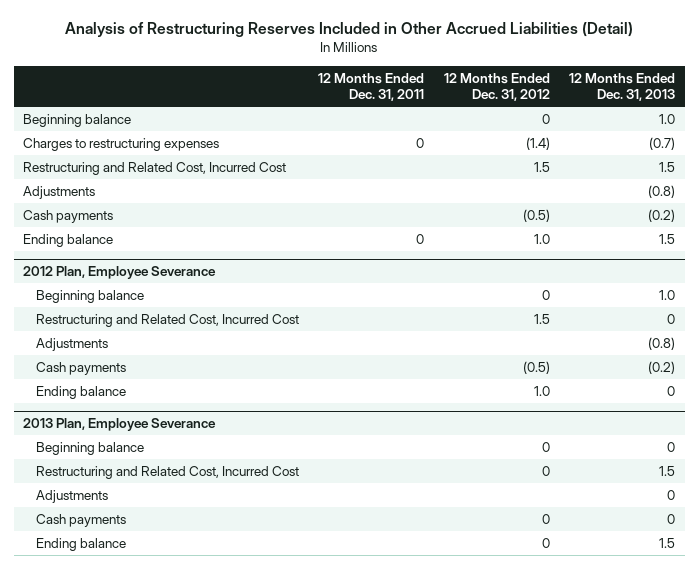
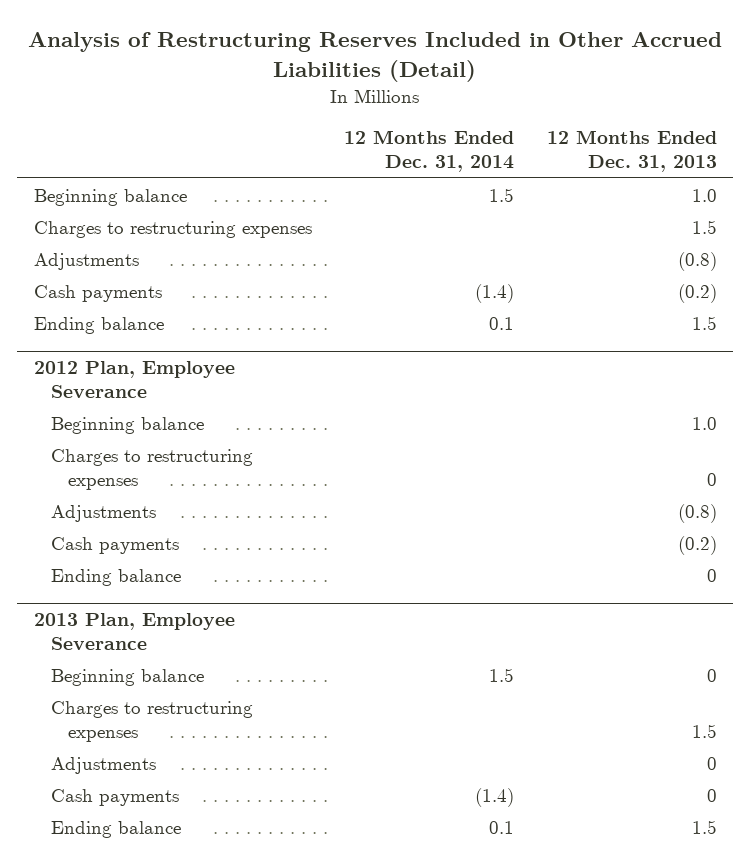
- | 12 Months Ended Dec. 31, 2011 | 12 Months Ended Dec. 31, 2012 | 12 Months Ended Dec. 31, 2013
+ | 12 Months Ended Dec. 31, 2014 | 12 Months Ended Dec. 31, 2013
- Charges to restructuring expenses | 0 | (1.4) | (0.7)
- Restructuring and Related Cost, Incurred Cost | | 1.5 | 1.5
+ Charges to restructuring expenses | | 1.5
@ 2012 Plan, Employee Severance
- Restructuring and Related Cost, Incurred Cost | | 1.5 | 0
+ Charges to restructuring expenses | | 0
@ 2013 Plan, Employee Severance
- Restructuring and Related Cost, Incurred Cost | | 0 | 1.5
+ Charges to restructuring expenses | | 1.5

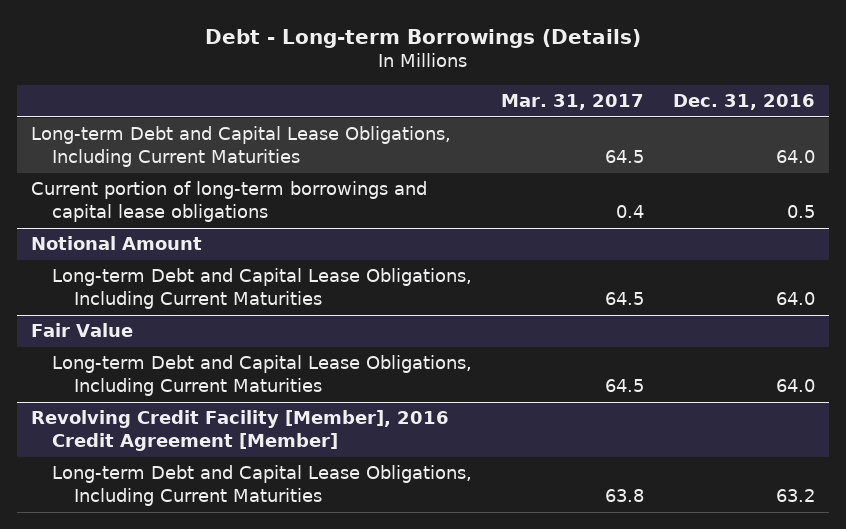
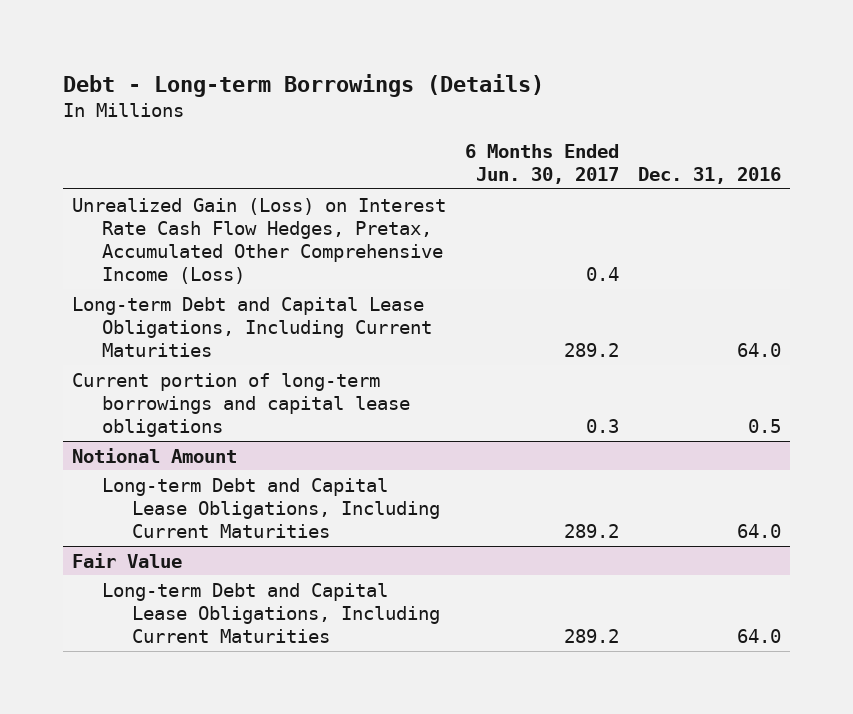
- | Mar. 31, 2017 | Dec. 31, 2016
+ | 6 Months Ended Jun. 30, 2017 | Dec. 31, 2016
+ Unrealized Gain (Loss) on Interest Rate Cash Flow Hedges, Pretax, Accumulated Other Comprehensive Income (Loss) | 0.4 |
- Revolving Credit Facility [Member], 2016 Credit Agreement [Member]
- Long-term Debt and Capital Lease Obligations, Including Current Maturities | 63.8 | 63.2

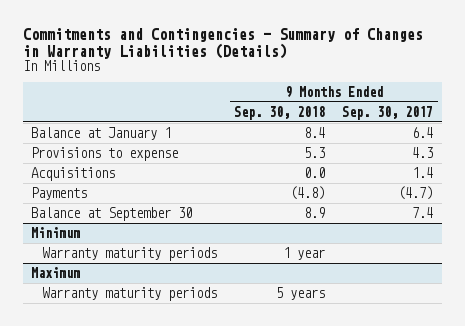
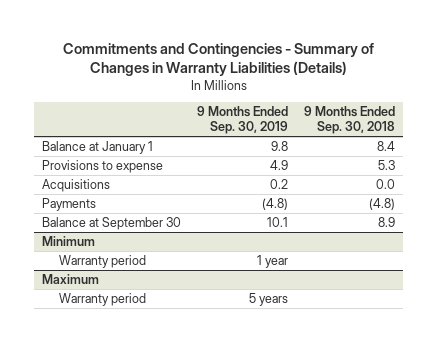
- | 9 Months Ended Sep. 30, 2018 | 9 Months Ended Sep. 30, 2017
+ | 9 Months Ended Sep. 30, 2019 | 9 Months Ended Sep. 30, 2018
@ Minimum
- Warranty maturity periods | 1 year |
+ Warranty period | 1 year |
@ Maximum
- Warranty maturity periods | 5 years |
+ Warranty period | 5 years |

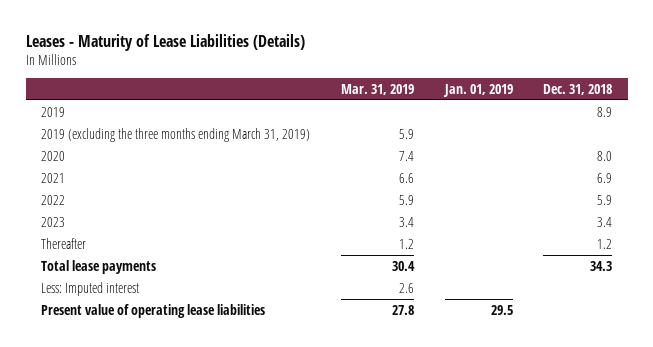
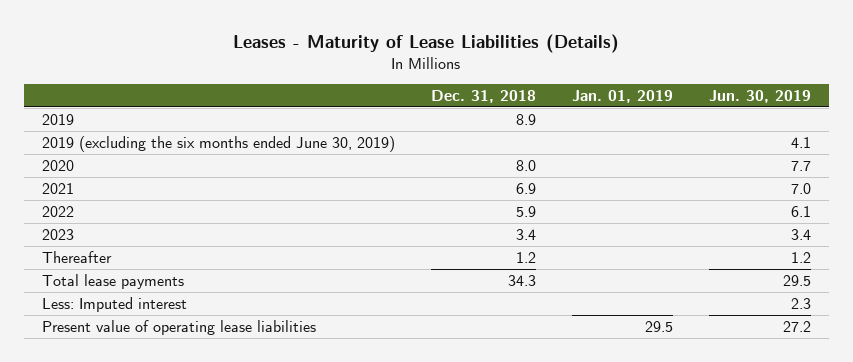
- | Mar. 31, 2019 | Jan. 01, 2019 | Dec. 31, 2018
+ | Dec. 31, 2018 | Jan. 01, 2019 | Jun. 30, 2019
- 2019 (excluding the three months ending March 31, 2019) | 5.9 | |
+ 2019 (excluding the six months ended June 30, 2019) | | | 4.1

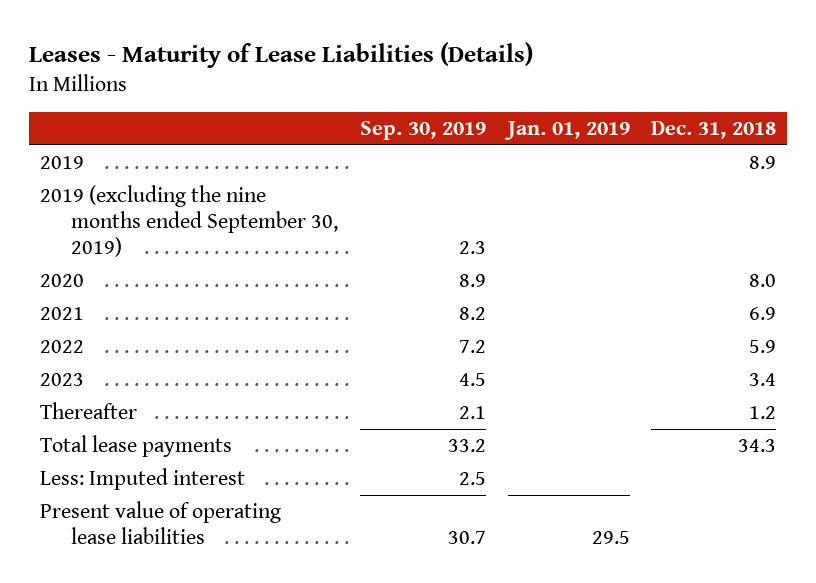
- | Dec. 31, 2018 | Jan. 01, 2019 | Jun. 30, 2019
+ | Sep. 30, 2019 | Jan. 01, 2019 | Dec. 31, 2018
- 2019 (excluding the six months ended June 30, 2019) | | | 4.1
+ 2019 (excluding the nine months ended September 30, 2019) | 2.3 | |

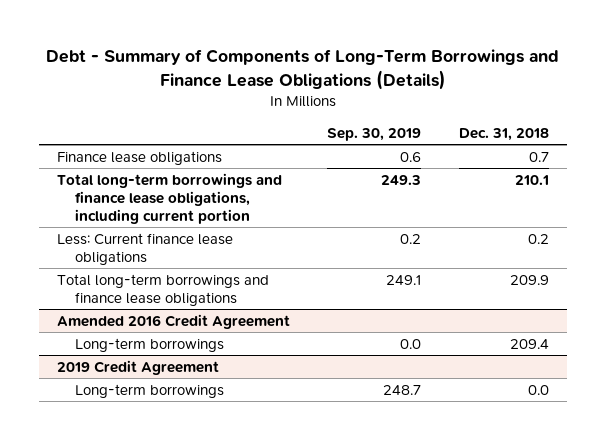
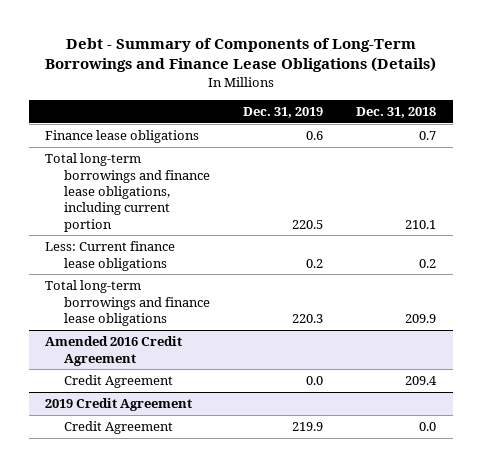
- | Sep. 30, 2019 | Dec. 31, 2018
+ | Dec. 31, 2019 | Dec. 31, 2018
@ Amended 2016 Credit Agreement
- Long-term borrowings | 0.0 | 209.4
+ Credit Agreement | 0.0 | 209.4
@ 2019 Credit Agreement
- Long-term borrowings | 248.7 | 0.0
+ Credit Agreement | 219.9 | 0.0

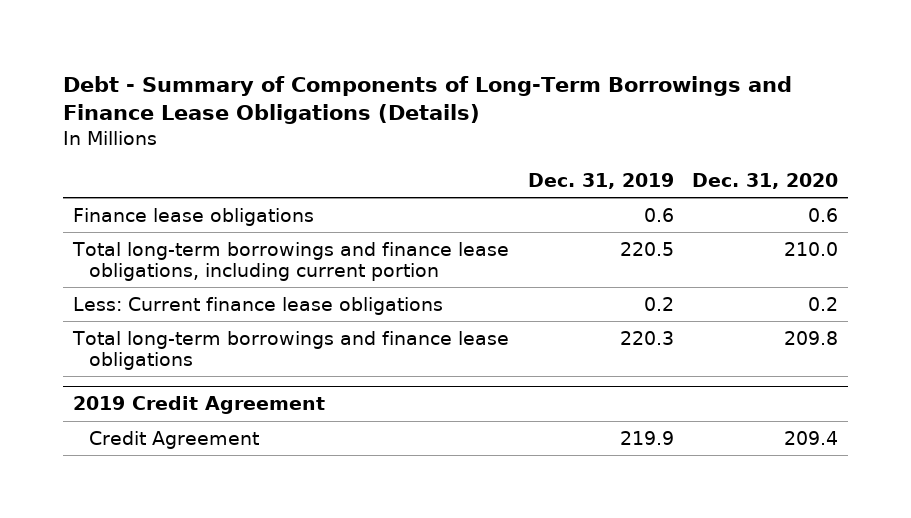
- | Dec. 31, 2019 | Dec. 31, 2018
+ | Dec. 31, 2019 | Dec. 31, 2020
- Amended 2016 Credit Agreement
- Credit Agreement | 0.0 | 209.4

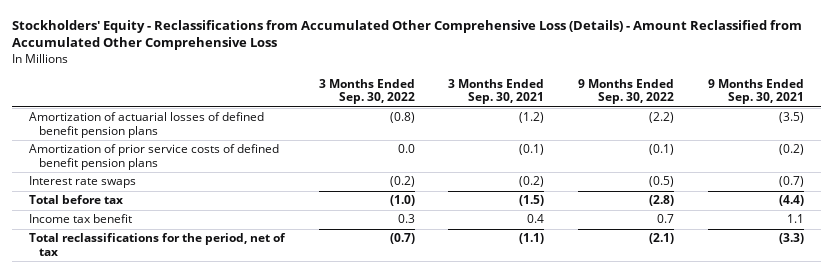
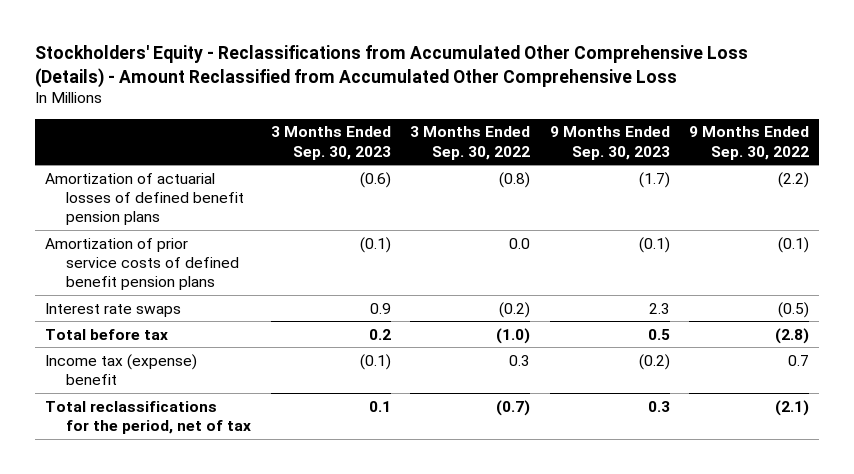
- | 3 Months Ended Sep. 30, 2022 | 3 Months Ended Sep. 30, 2021 | 9 Months Ended Sep. 30, 2022 | 9 Months Ended Sep. 30, 2021
+ | 3 Months Ended Sep. 30, 2023 | 3 Months Ended Sep. 30, 2022 | 9 Months Ended Sep. 30, 2023 | 9 Months Ended Sep. 30, 2022
- Income tax benefit | 0.3 | 0.4 | 0.7 | 1.1
+ Income tax (expense) benefit | (0.1) | 0.3 | (0.2) | 0.7

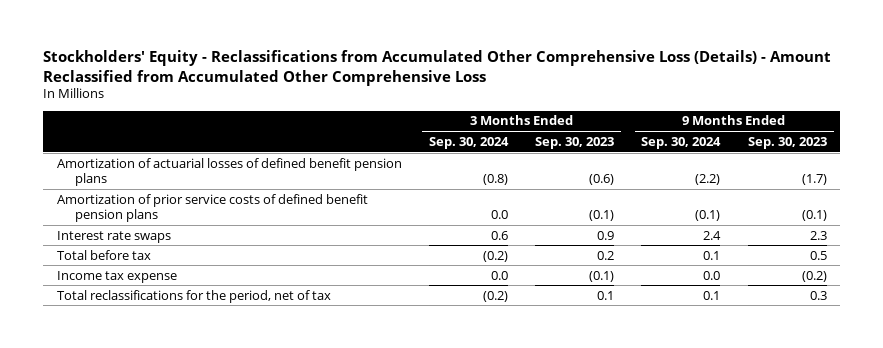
- | 3 Months Ended Sep. 30, 2023 | 3 Months Ended Sep. 30, 2022 | 9 Months Ended Sep. 30, 2023 | 9 Months Ended Sep. 30, 2022
+ | 3 Months Ended Sep. 30, 2024 | 3 Months Ended Sep. 30, 2023 | 9 Months Ended Sep. 30, 2024 | 9 Months Ended Sep. 30, 2023
- Income tax (expense) benefit | (0.1) | 0.3 | (0.2) | 0.7
+ Income tax expense | 0.0 | (0.1) | 0.0 | (0.2)

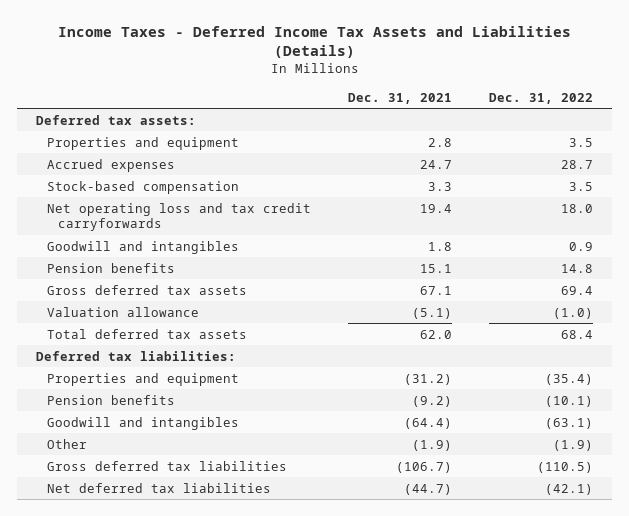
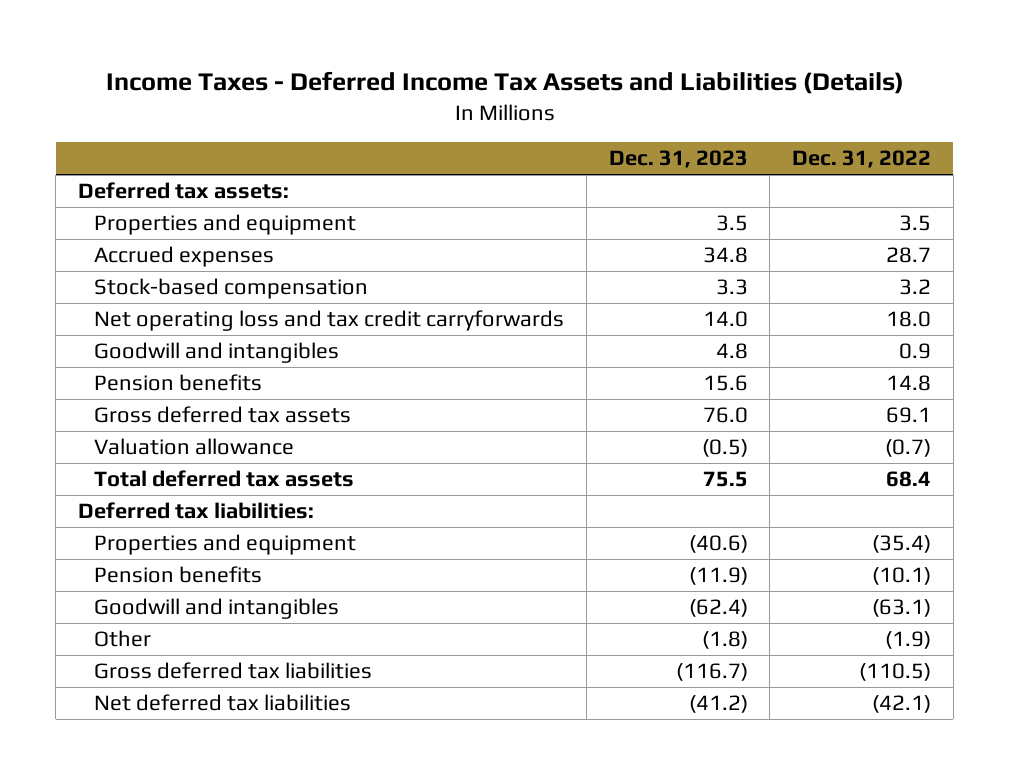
- | Dec. 31, 2021 | Dec. 31, 2022
+ | Dec. 31, 2023 | Dec. 31, 2022
- Stock-based compensation | 3.3 | 3.5
+ Stock-based compensation | 3.3 | 3.2
- Gross deferred tax assets | 67.1 | 69.4
- Valuation allowance | (5.1) | (1.0)
+ Gross deferred tax assets | 76.0 | 69.1
+ Valuation allowance | (0.5) | (0.7)

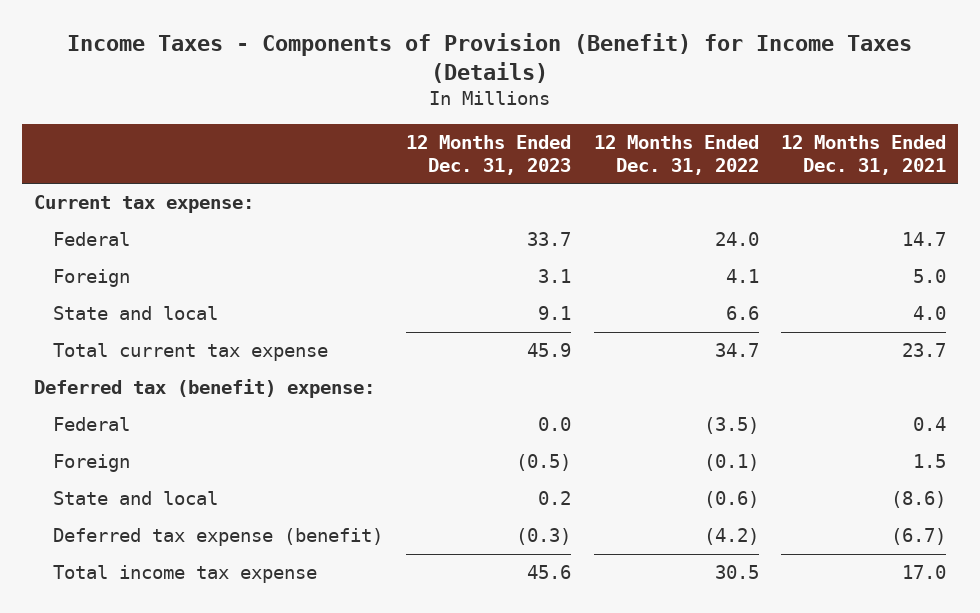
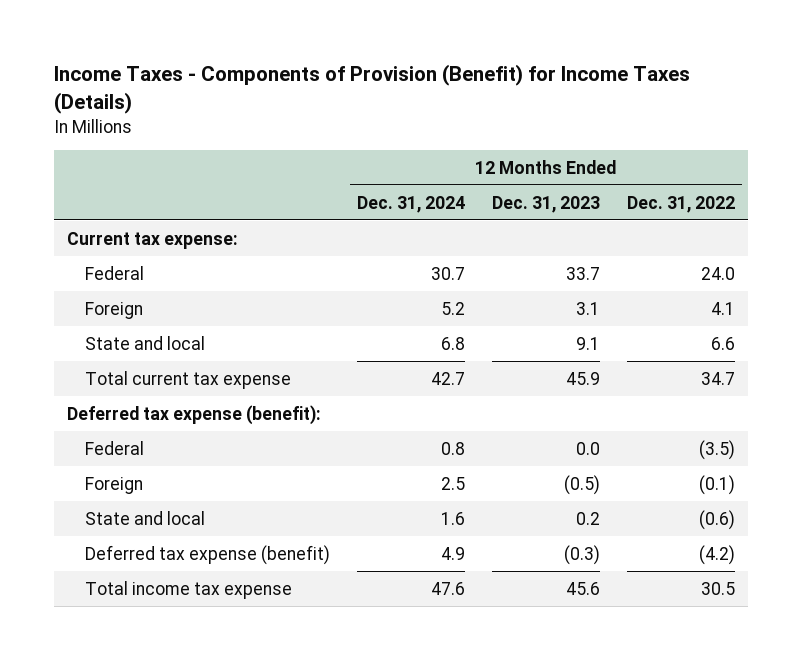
- | 12 Months Ended Dec. 31, 2023 | 12 Months Ended Dec. 31, 2022 | 12 Months Ended Dec. 31, 2021
+ | 12 Months Ended Dec. 31, 2024 | 12 Months Ended Dec. 31, 2023 | 12 Months Ended Dec. 31, 2022
- Deferred tax (benefit) expense:
+ Deferred tax expense (benefit):

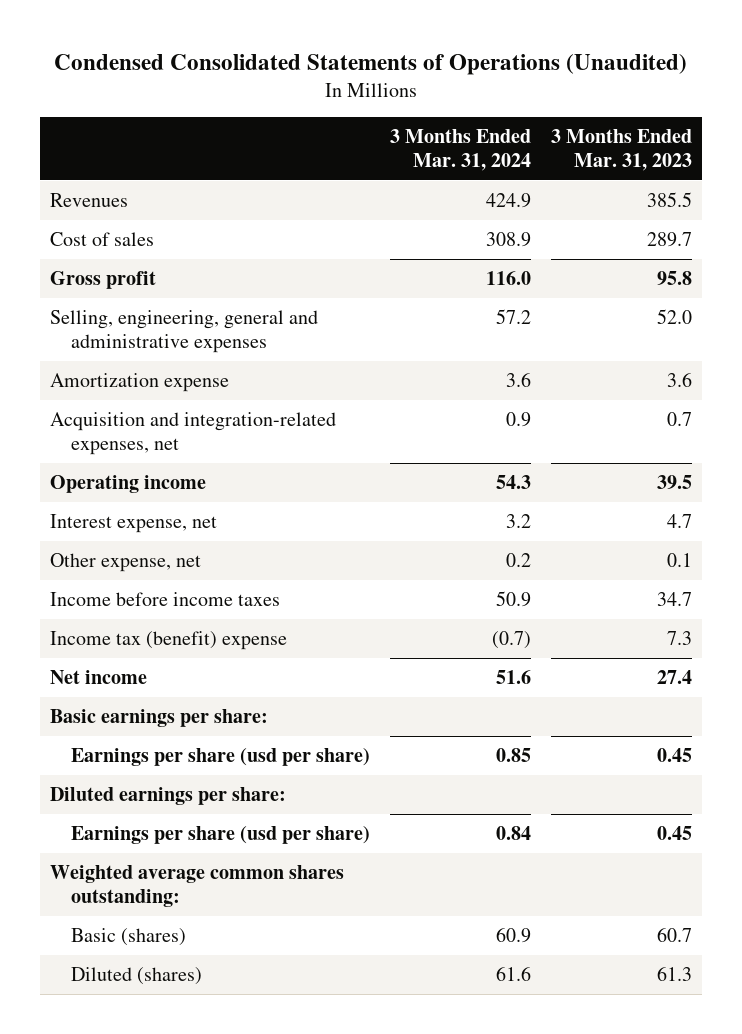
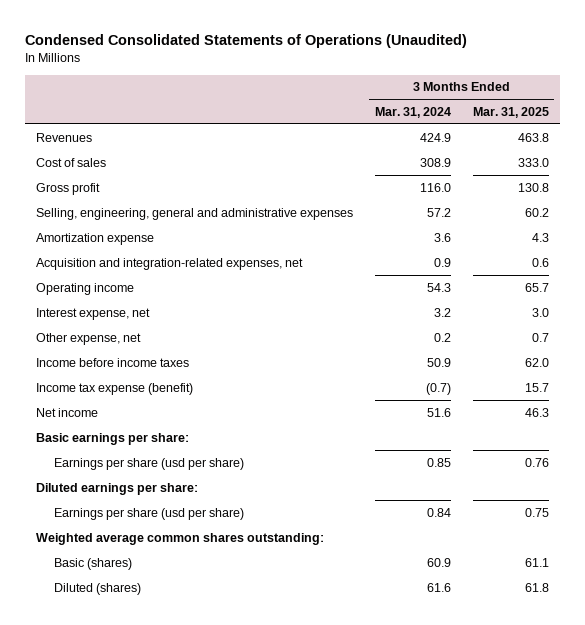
- | 3 Months Ended Mar. 31, 2024 | 3 Months Ended Mar. 31, 2023
+ | 3 Months Ended Mar. 31, 2024 | 3 Months Ended Mar. 31, 2025
- Income tax (benefit) expense | (0.7) | 7.3
+ Income tax expense (benefit) | (0.7) | 15.7

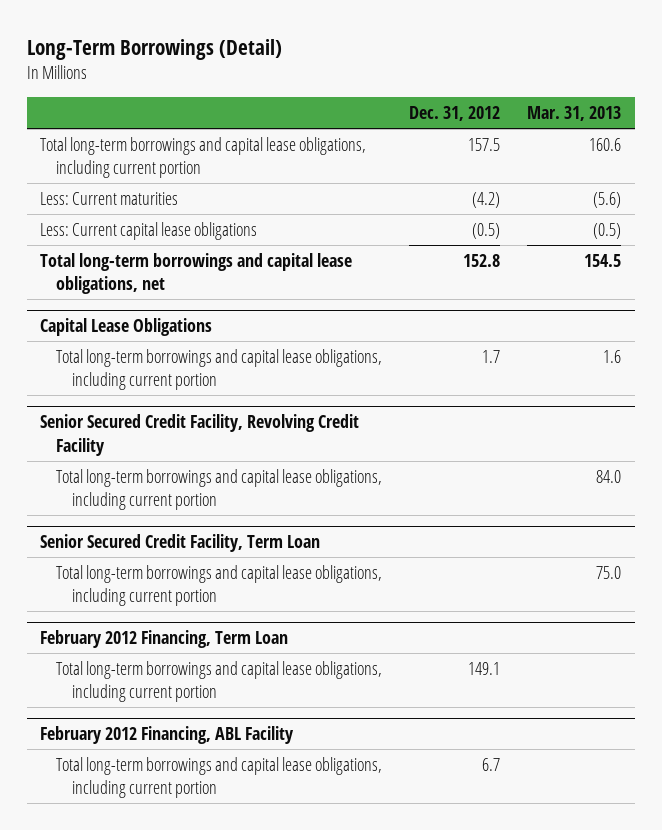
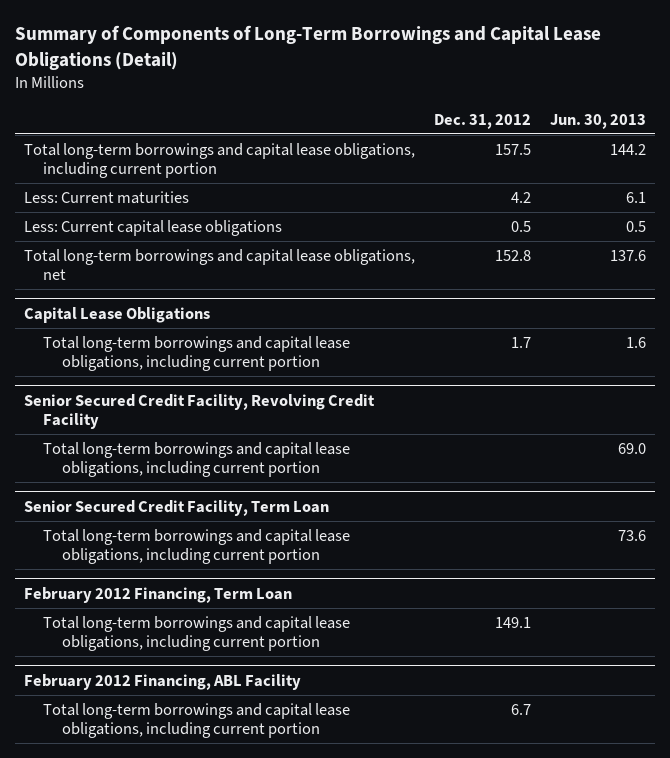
- Long-Term Borrowings (Detail)
+ Summary of Components of Long-Term Borrowings and Capital Lease Obligations (Detail)
- | Dec. 31, 2012 | Mar. 31, 2013
+ | Dec. 31, 2012 | Jun. 30, 2013
- Less: Current maturities | (4.2) | (5.6)
- Less: Current capital lease obligations | (0.5) | (0.5)
+ Less: Current maturities | 4.2 | 6.1
+ Less: Current capital lease obligations | 0.5 | 0.5

